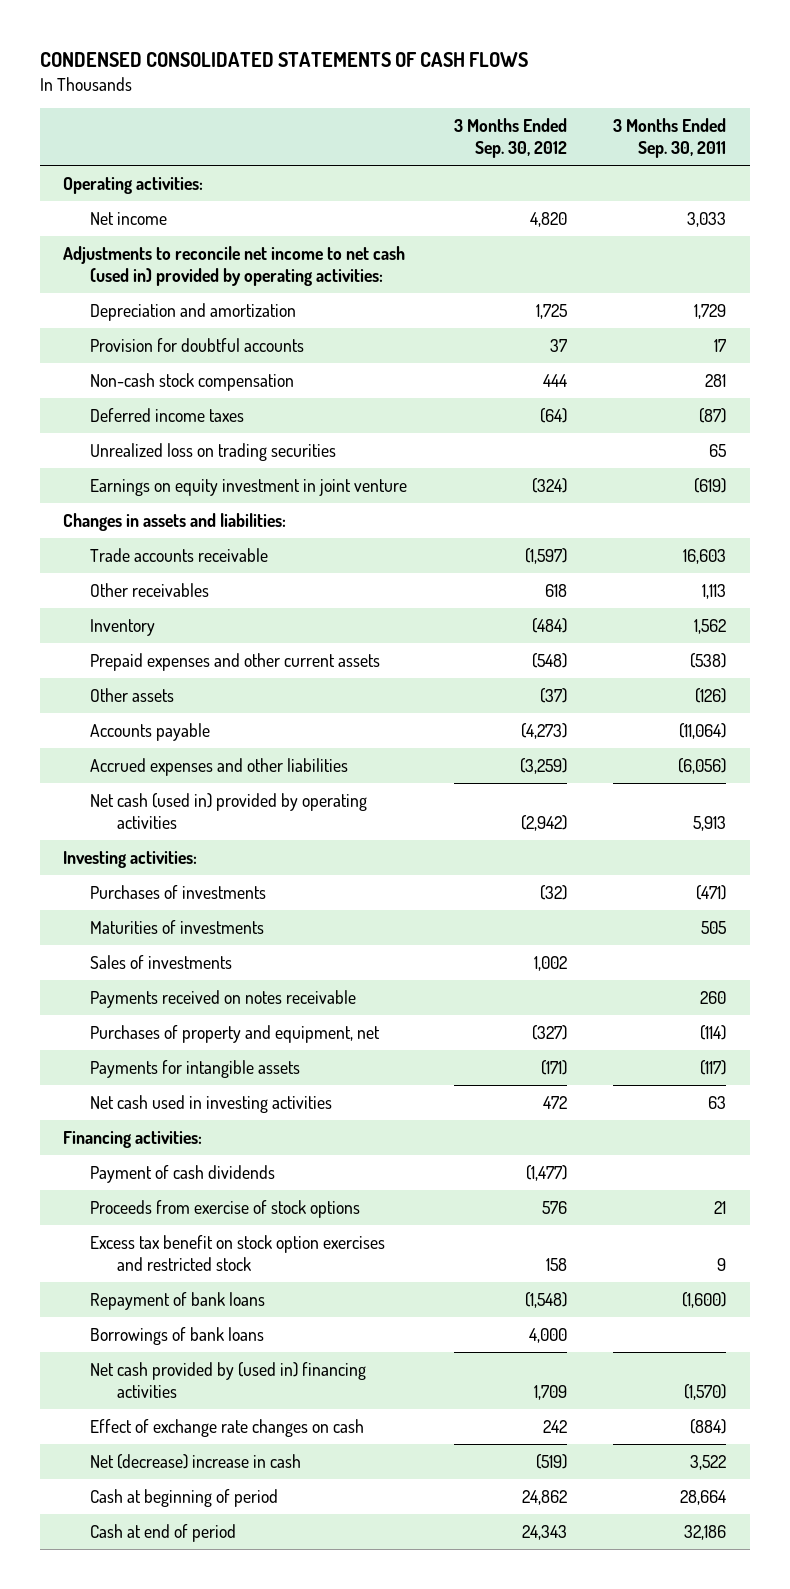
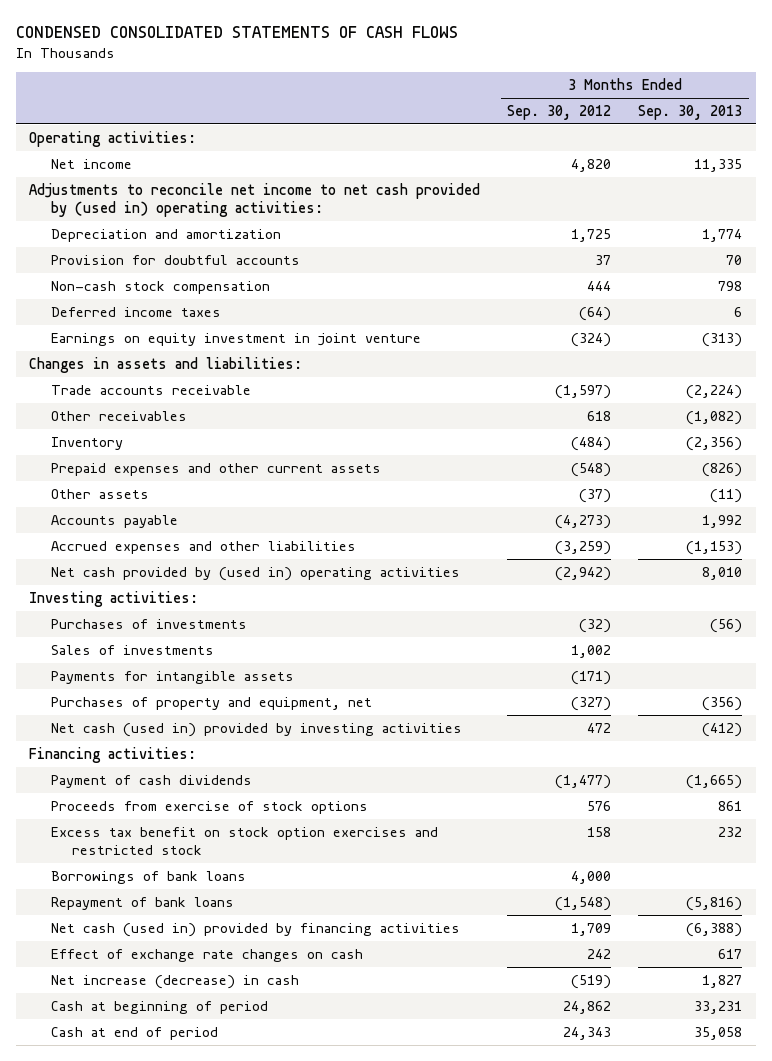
- | 3 Months Ended Sep. 30, 2012 | 3 Months Ended Sep. 30, 2011
+ | 3 Months Ended Sep. 30, 2012 | 3 Months Ended Sep. 30, 2013
- Adjustments to reconcile net income to net cash (used in) provided by operating activities:
+ Adjustments to reconcile net income to net cash provided by (used in) operating activities:
- Unrealized loss on trading securities | | 65
- Net cash (used in) provided by operating activities | (2,942) | 5,913
+ Net cash provided by (used in) operating activities | (2,942) | 8,010
- Maturities of investments | | 505
- Payments received on notes receivable | | 260
- Net cash used in investing activities | 472 | 63
moved down: Purchases of property and equipment, net | (327) | (356)
+ Net cash (used in) provided by investing activities | 472 | (412)
- Net cash provided by (used in) financing activities | 1,709 | (1,570)
moved down: Repayment of bank loans | (1,548) | (5,816)
+ Net cash (used in) provided by financing activities | 1,709 | (6,388)
- Net (decrease) increase in cash | (519) | 3,522
+ Net increase (decrease) in cash | (519) | 1,827

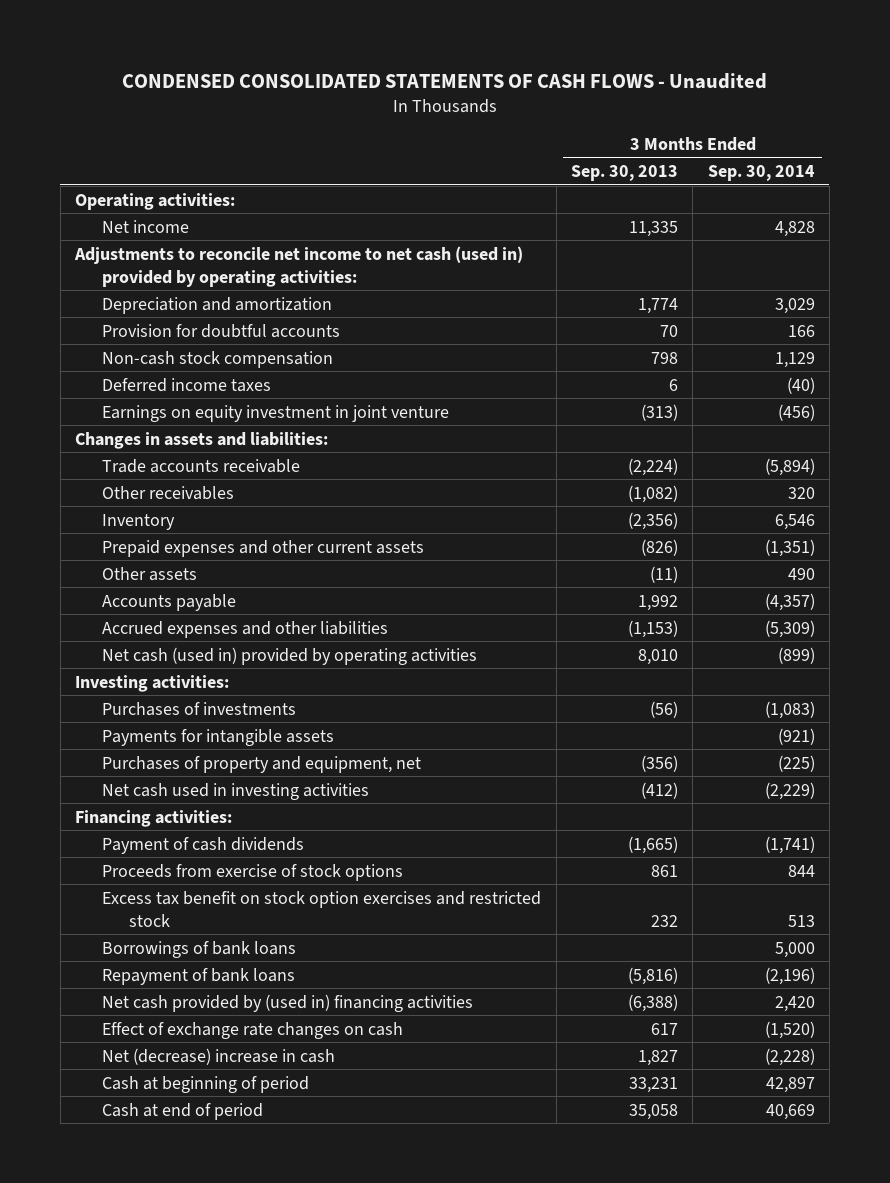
- CONDENSED CONSOLIDATED STATEMENTS OF CASH FLOWS
+ CONDENSED CONSOLIDATED STATEMENTS OF CASH FLOWS - Unaudited
- | 3 Months Ended Sep. 30, 2012 | 3 Months Ended Sep. 30, 2013
+ | 3 Months Ended Sep. 30, 2013 | 3 Months Ended Sep. 30, 2014
- Adjustments to reconcile net income to net cash provided by (used in) operating activities:
+ Adjustments to reconcile net income to net cash (used in) provided by operating activities:
- Net cash provided by (used in) operating activities | (2,942) | 8,010
+ Net cash (used in) provided by operating activities | 8,010 | (899)
- Sales of investments | 1,002 |
- Net cash (used in) provided by investing activities | 472 | (412)
+ Net cash used in investing activities | (412) | (2,229)
- Net cash (used in) provided by financing activities | 1,709 | (6,388)
+ Net cash provided by (used in) financing activities | (6,388) | 2,420
- Net increase (decrease) in cash | (519) | 1,827
+ Net (decrease) increase in cash | 1,827 | (2,228)

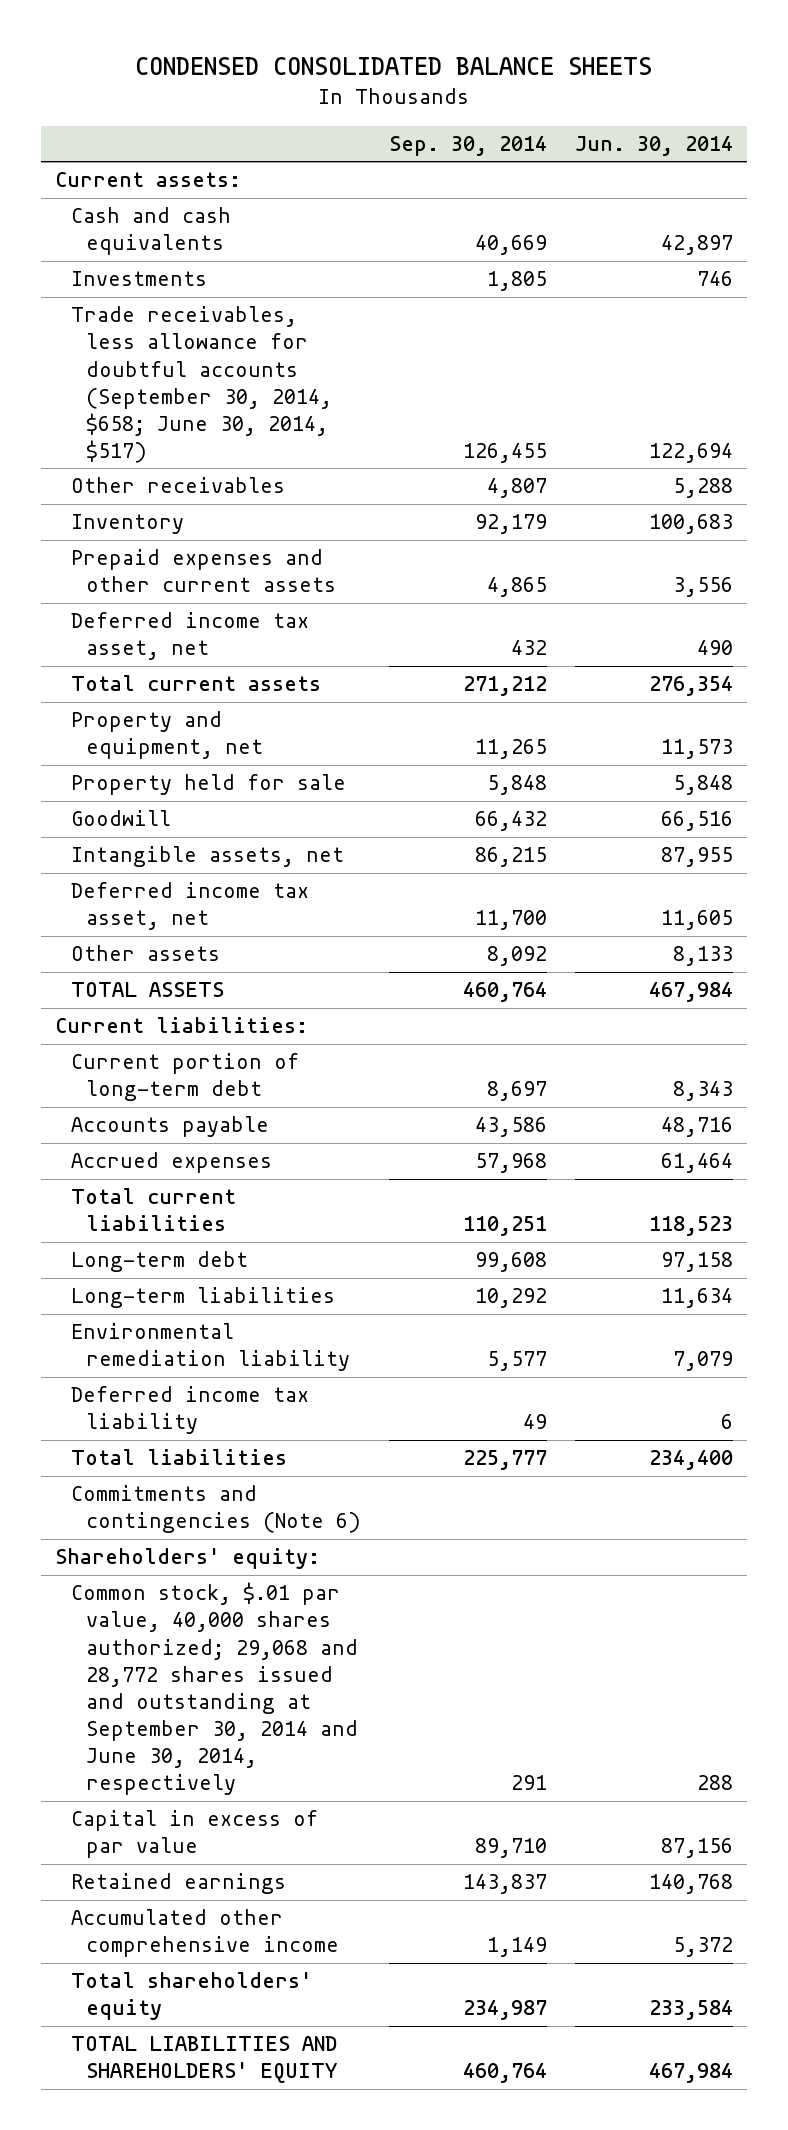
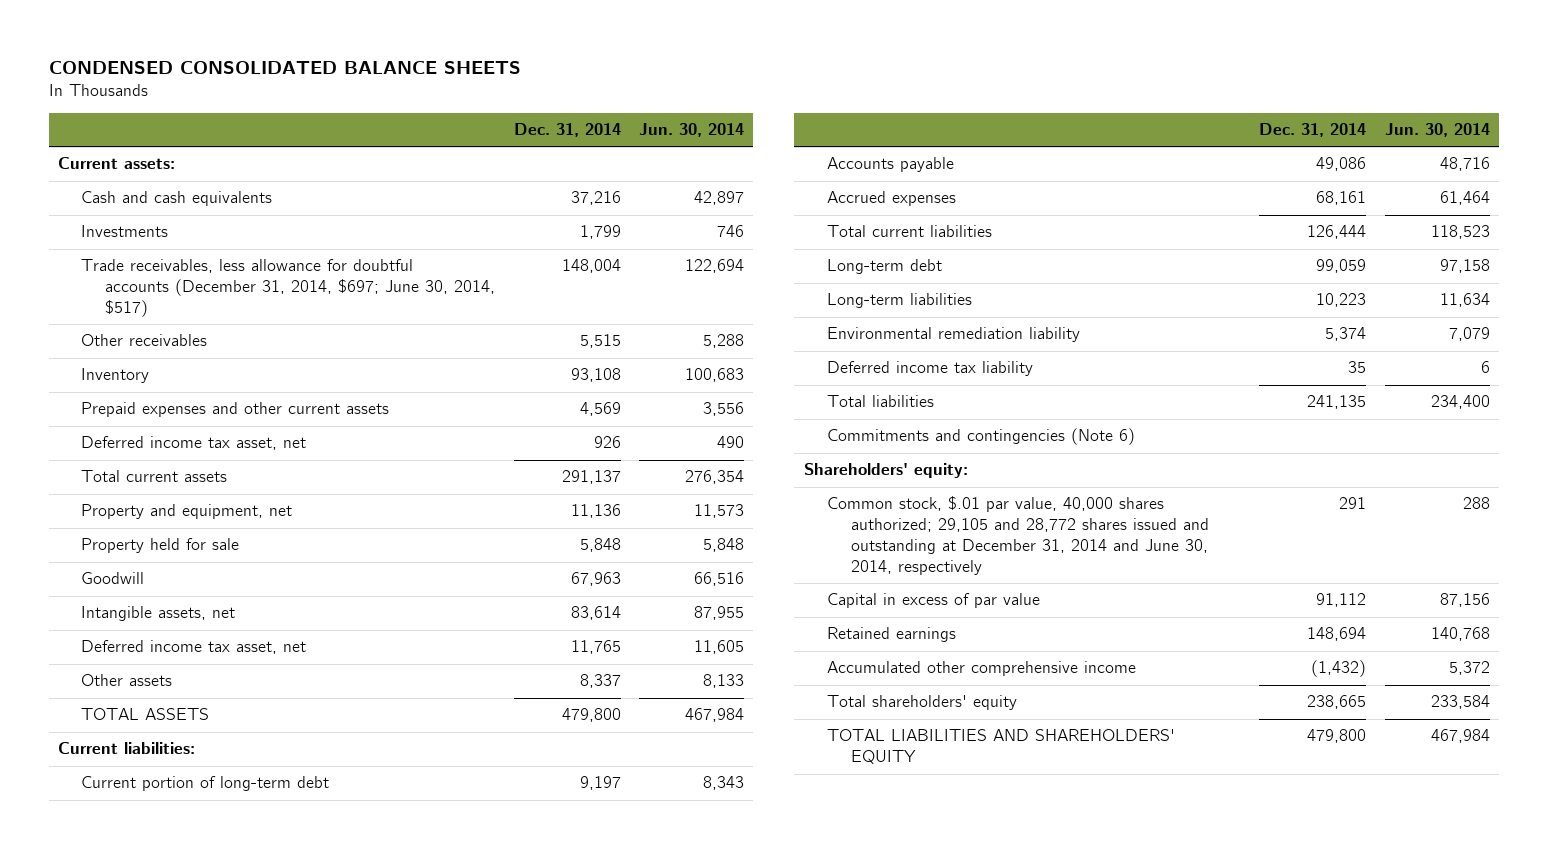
- | Sep. 30, 2014 | Jun. 30, 2014
+ | Dec. 31, 2014 | Jun. 30, 2014
- Trade receivables, less allowance for doubtful accounts (September 30, 2014, $658; June 30, 2014, $517) | 126,455 | 122,694
+ Trade receivables, less allowance for doubtful accounts (December 31, 2014, $697; June 30, 2014, $517) | 148,004 | 122,694
- Common stock, $.01 par value, 40,000 shares authorized; 29,068 and 28,772 shares issued and outstanding at September 30, 2014 and June 30, 2014, respectively | 291 | 288
+ Common stock, $.01 par value, 40,000 shares authorized; 29,105 and 28,772 shares issued and outstanding at December 31, 2014 and June 30, 2014, respectively | 291 | 288

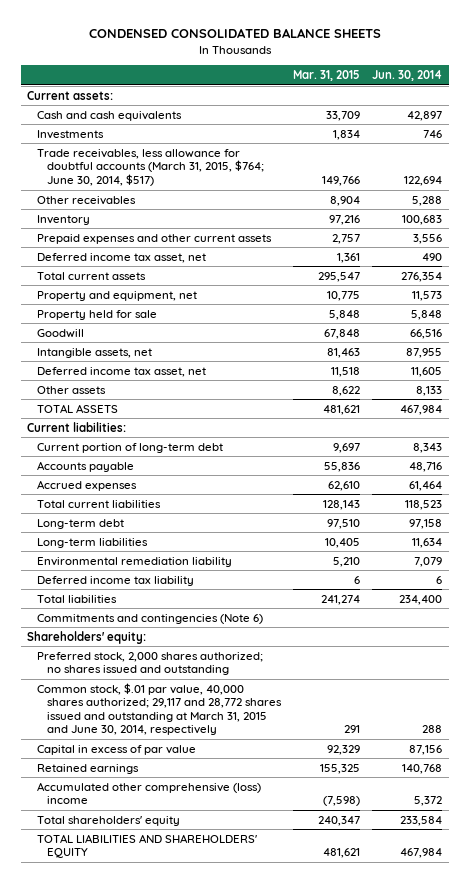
- | Dec. 31, 2014 | Jun. 30, 2014
+ | Mar. 31, 2015 | Jun. 30, 2014
- Trade receivables, less allowance for doubtful accounts (December 31, 2014, $697; June 30, 2014, $517) | 148,004 | 122,694
+ Trade receivables, less allowance for doubtful accounts (March 31, 2015, $764; June 30, 2014, $517) | 149,766 | 122,694
- Common stock, $.01 par value, 40,000 shares authorized; 29,105 and 28,772 shares issued and outstanding at December 31, 2014 and June 30, 2014, respectively | 291 | 288
+ Preferred stock, 2,000 shares authorized; no shares issued and outstanding
+ Common stock, $.01 par value, 40,000 shares authorized; 29,117 and 28,772 shares issued and outstanding at March 31, 2015 and June 30, 2014, respectively | 291 | 288
- Accumulated other comprehensive income | (1,432) | 5,372
+ Accumulated other comprehensive (loss) income | (7,598) | 5,372

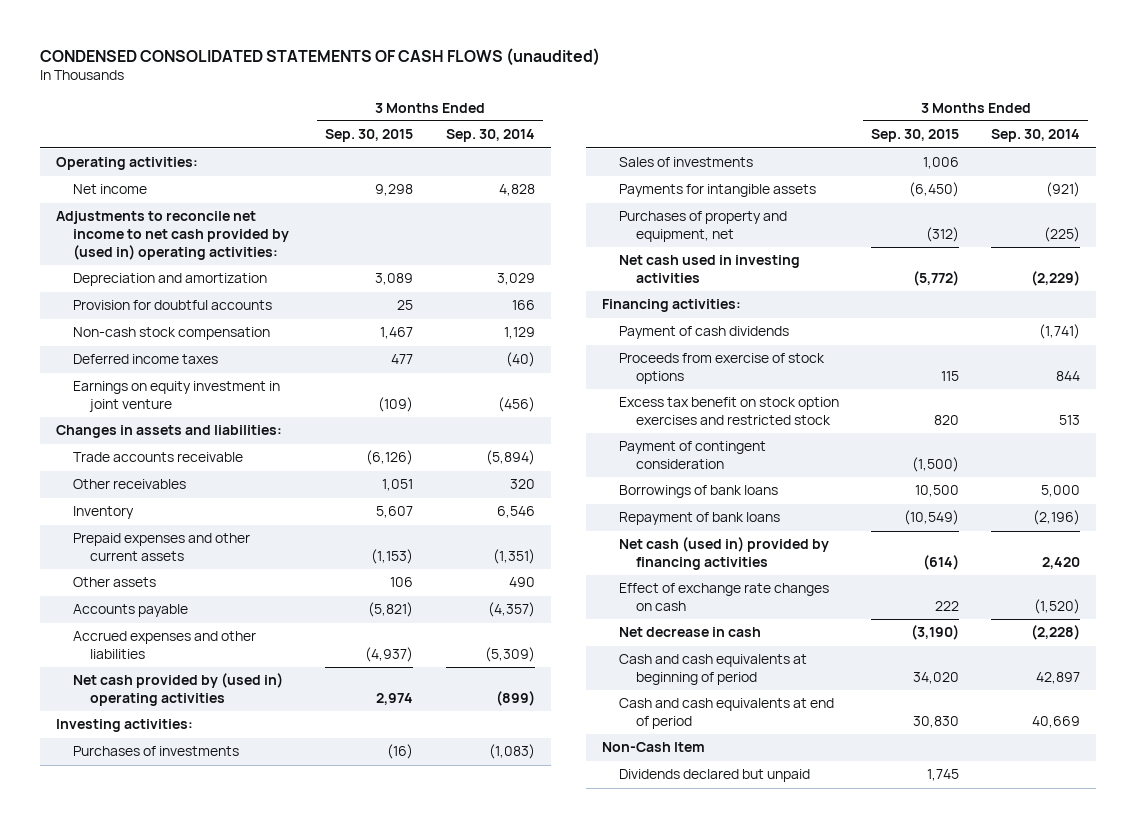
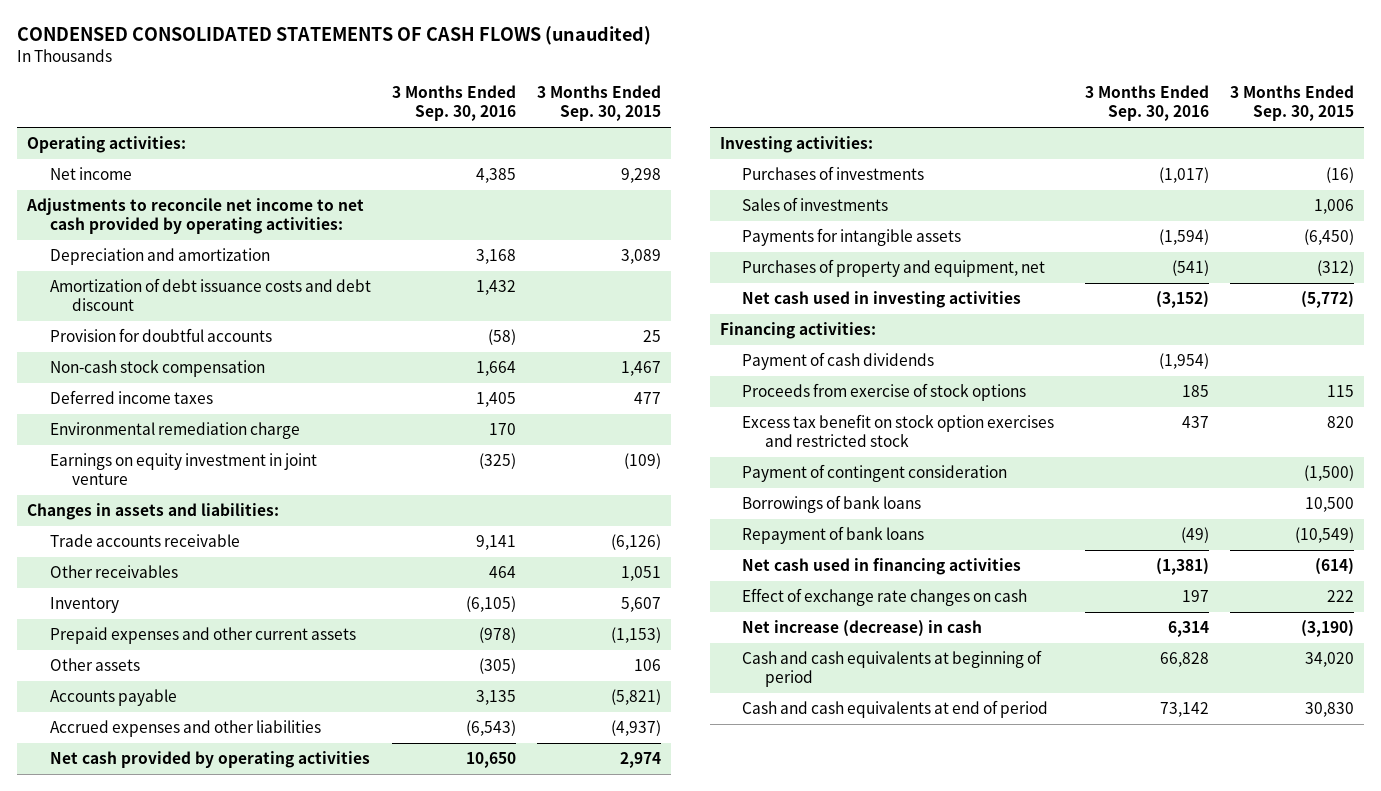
- | 3 Months Ended Sep. 30, 2015 | 3 Months Ended Sep. 30, 2014
+ | 3 Months Ended Sep. 30, 2016 | 3 Months Ended Sep. 30, 2015
- Adjustments to reconcile net income to net cash provided by (used in) operating activities:
+ Adjustments to reconcile net income to net cash provided by operating activities:
+ Amortization of debt issuance costs and debt discount | 1,432 |
+ Environmental remediation charge | 170 |
- Net cash provided by (used in) operating activities | 2,974 | (899)
+ Net cash provided by operating activities | 10,650 | 2,974
- Net cash (used in) provided by financing activities | (614) | 2,420
+ Net cash used in financing activities | (1,381) | (614)
- Net decrease in cash | (3,190) | (2,228)
+ Net increase (decrease) in cash | 6,314 | (3,190)
- Non-Cash Item
- Dividends declared but unpaid | 1,745 |

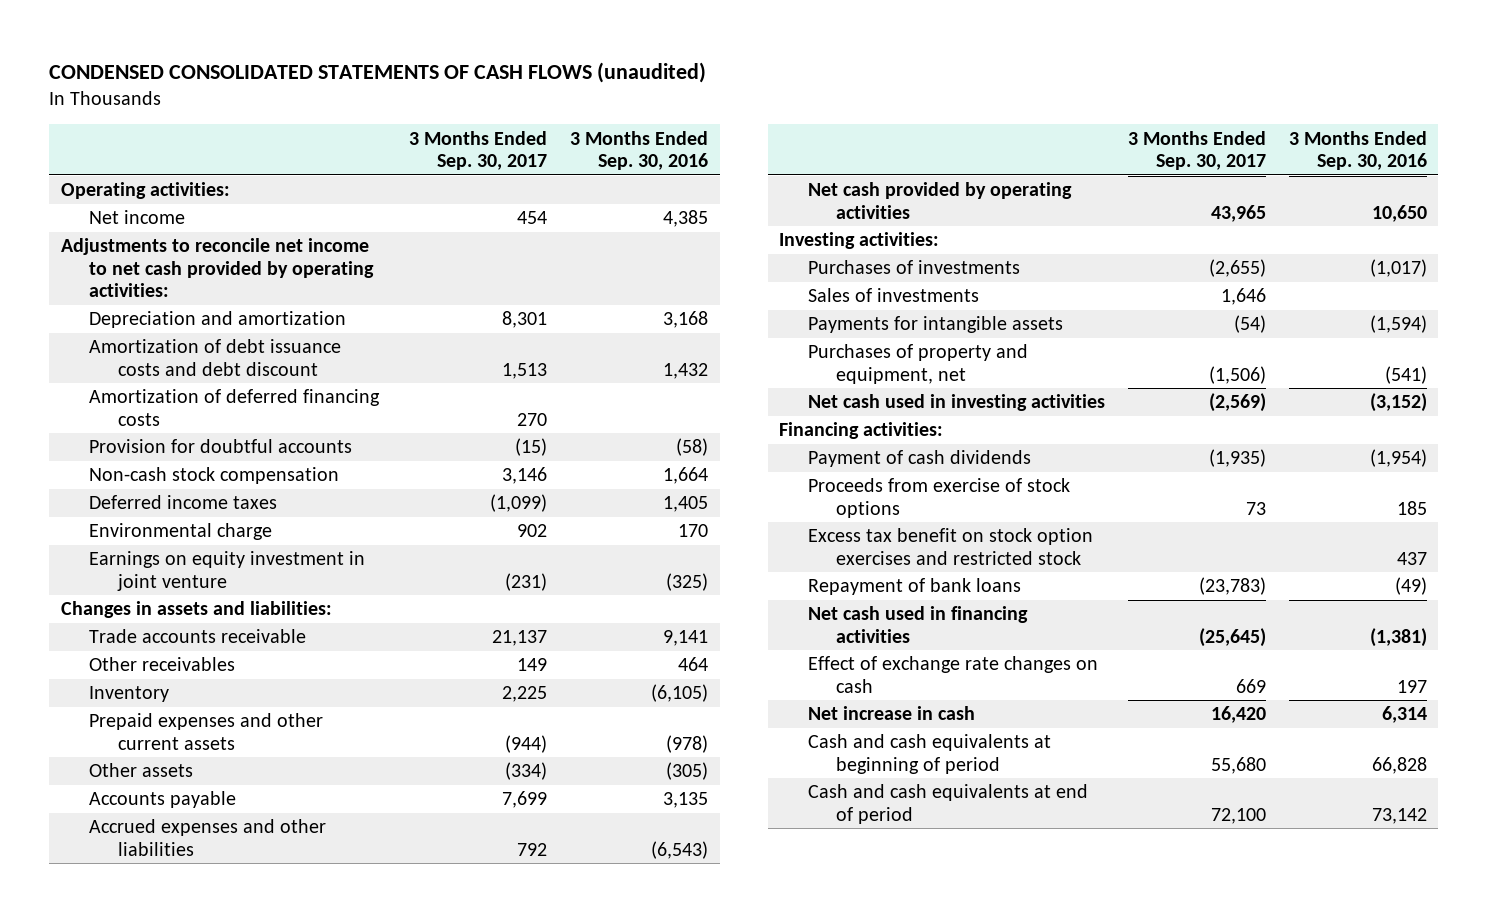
- | 3 Months Ended Sep. 30, 2016 | 3 Months Ended Sep. 30, 2015
+ | 3 Months Ended Sep. 30, 2017 | 3 Months Ended Sep. 30, 2016
+ Amortization of deferred financing costs | 270 |
- Environmental remediation charge | 170 |
+ Environmental charge | 902 | 170
- Payment of contingent consideration | | (1,500)
- Borrowings of bank loans | | 10,500
- Net increase (decrease) in cash | 6,314 | (3,190)
+ Net increase in cash | 16,420 | 6,314

